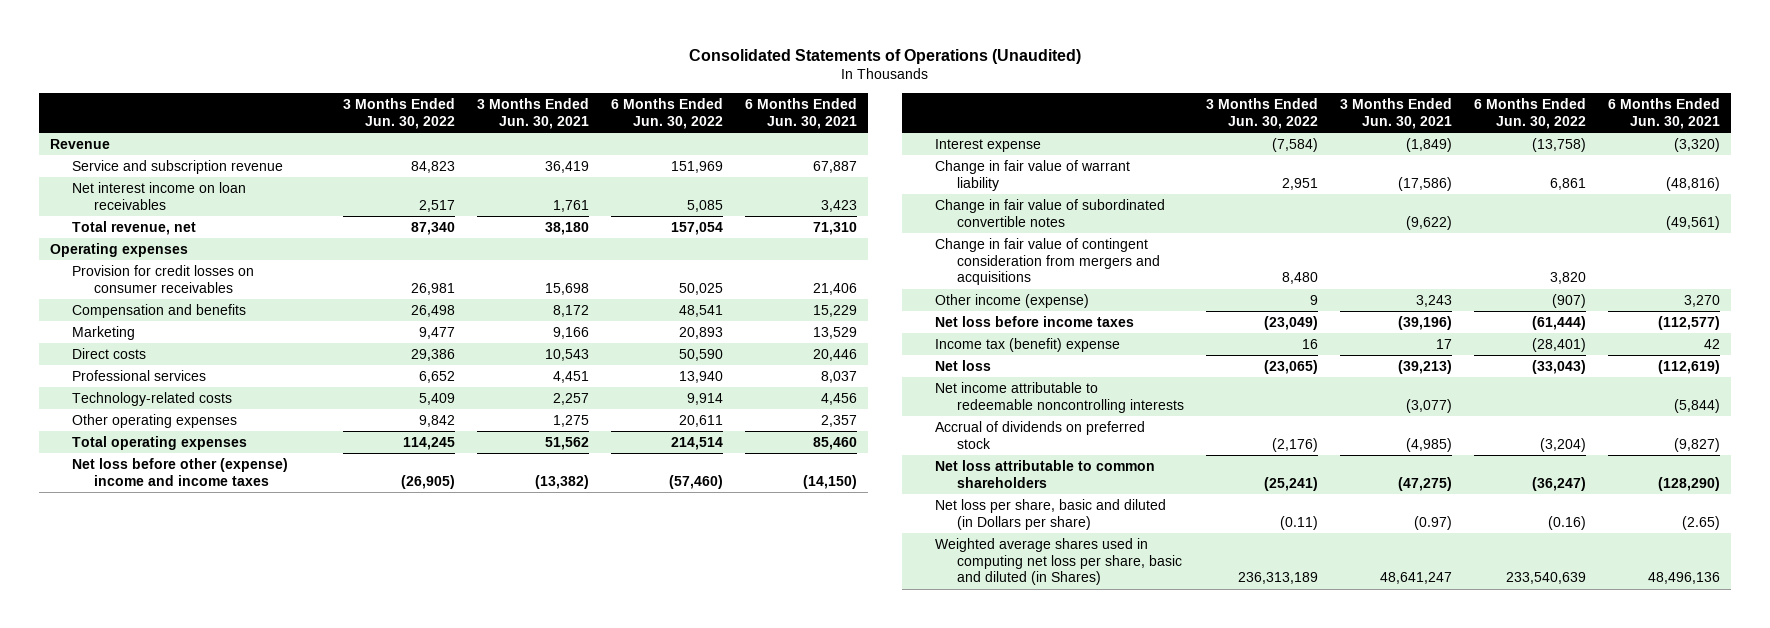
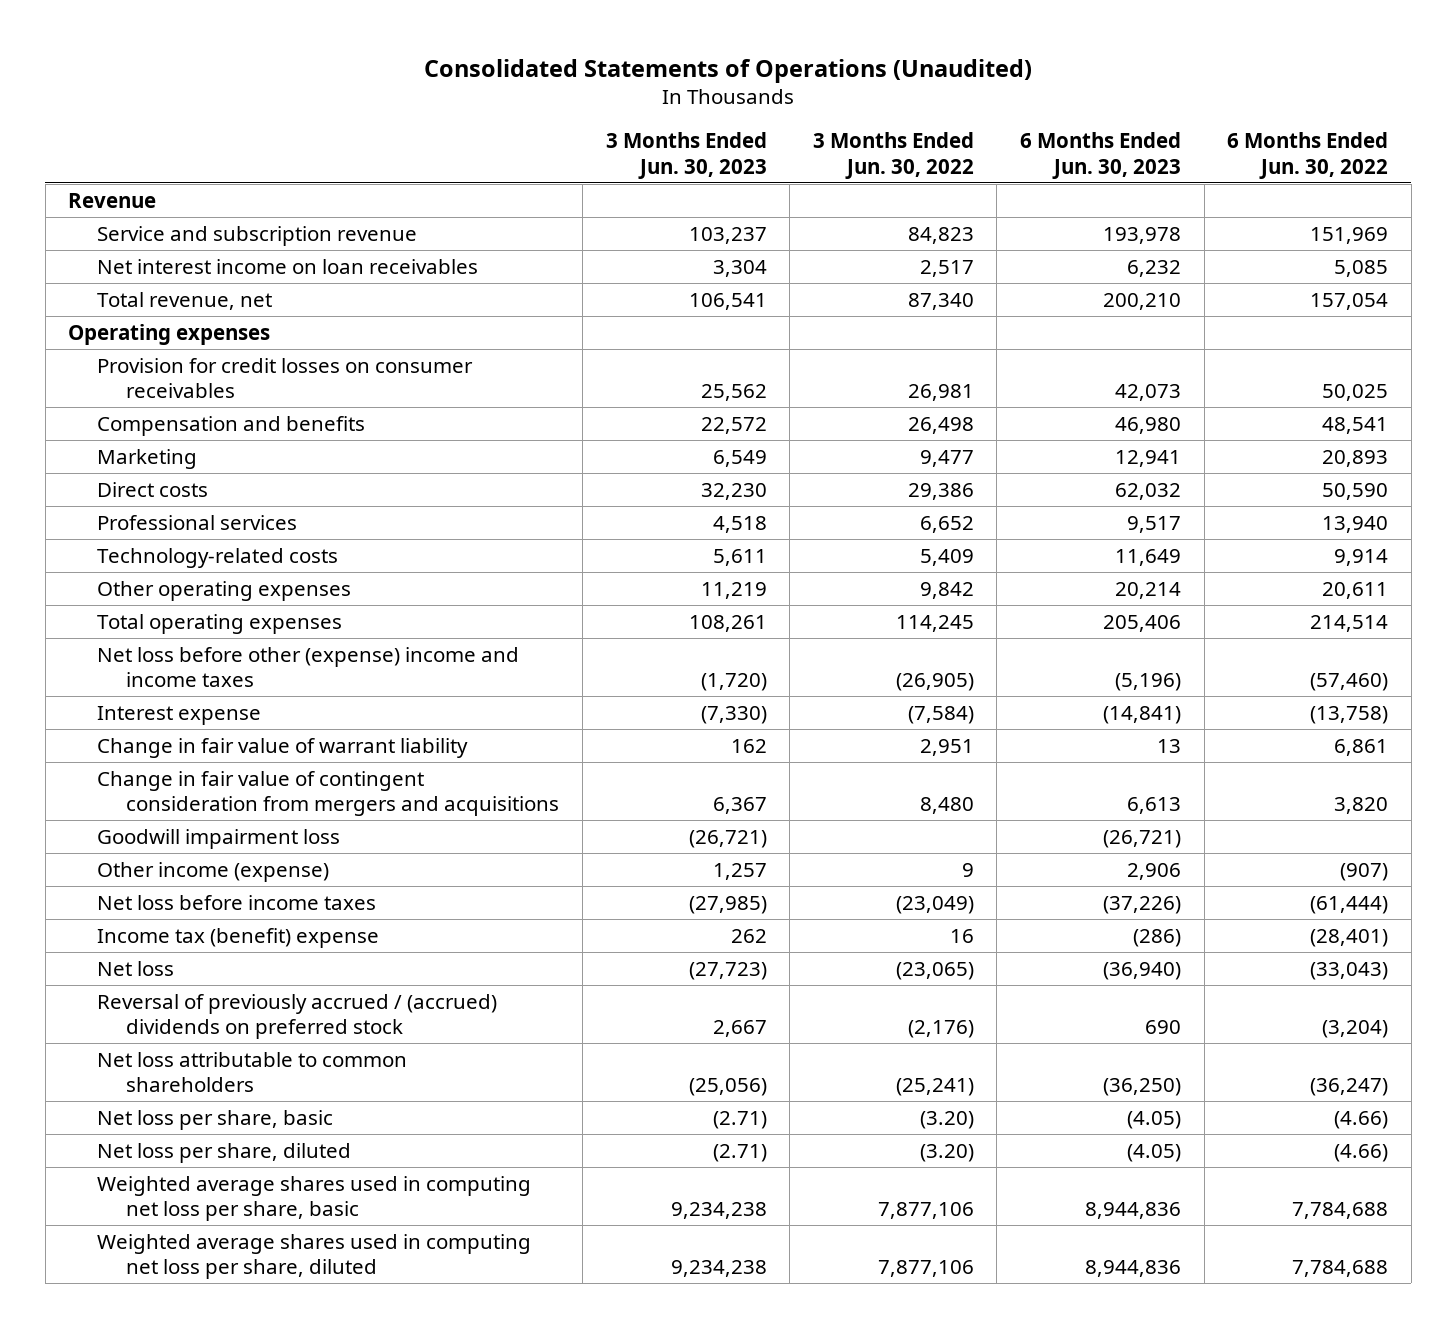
- | 3 Months Ended Jun. 30, 2022 | 3 Months Ended Jun. 30, 2021 | 6 Months Ended Jun. 30, 2022 | 6 Months Ended Jun. 30, 2021
+ | 3 Months Ended Jun. 30, 2023 | 3 Months Ended Jun. 30, 2022 | 6 Months Ended Jun. 30, 2023 | 6 Months Ended Jun. 30, 2022
- Change in fair value of subordinated convertible notes | | (9,622) | | (49,561)
+ Goodwill impairment loss | (26,721) | | (26,721) |
- Net income attributable to redeemable noncontrolling interests | | (3,077) | | (5,844)
- Accrual of dividends on preferred stock | (2,176) | (4,985) | (3,204) | (9,827)
+ Reversal of previously accrued / (accrued) dividends on preferred stock | 2,667 | (2,176) | 690 | (3,204)
- Net loss per share, basic and diluted (in Dollars per share) | (0.11) | (0.97) | (0.16) | (2.65)
- Weighted average shares used in computing net loss per share, basic and diluted (in Shares) | 236,313,189 | 48,641,247 | 233,540,639 | 48,496,136
+ Net loss per share, basic | (2.71) | (3.20) | (4.05) | (4.66)
+ Net loss per share, diluted | (2.71) | (3.20) | (4.05) | (4.66)
+ Weighted average shares used in computing net loss per share, basic | 9,234,238 | 7,877,106 | 8,944,836 | 7,784,688
+ Weighted average shares used in computing net loss per share, diluted | 9,234,238 | 7,877,106 | 8,944,836 | 7,784,688

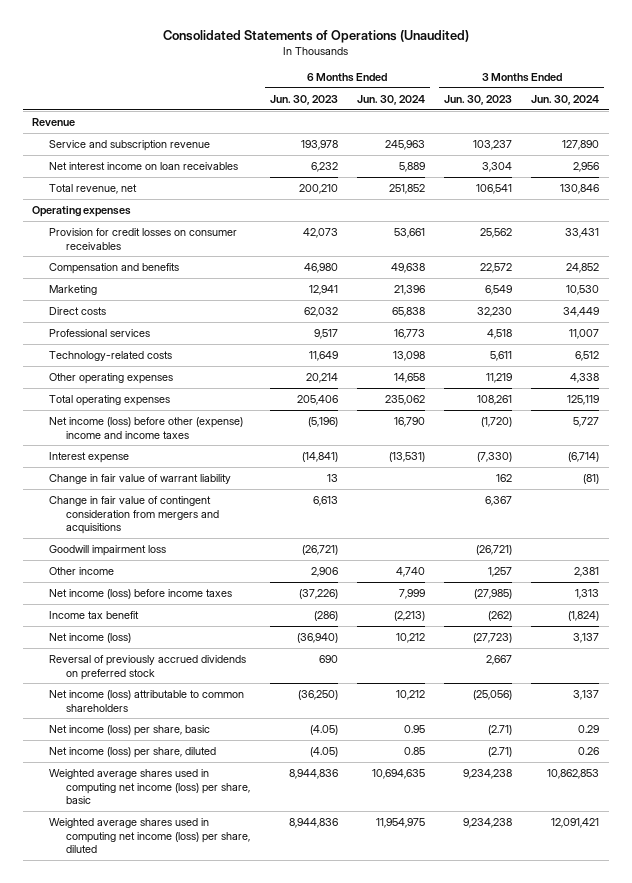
- | 3 Months Ended Jun. 30, 2023 | 3 Months Ended Jun. 30, 2022 | 6 Months Ended Jun. 30, 2023 | 6 Months Ended Jun. 30, 2022
+ | 6 Months Ended Jun. 30, 2023 | 6 Months Ended Jun. 30, 2024 | 3 Months Ended Jun. 30, 2023 | 3 Months Ended Jun. 30, 2024
- Net loss before other (expense) income and income taxes | (1,720) | (26,905) | (5,196) | (57,460)
+ Net income (loss) before other (expense) income and income taxes | (5,196) | 16,790 | (1,720) | 5,727
- Other income (expense) | 1,257 | 9 | 2,906 | (907)
- Net loss before income taxes | (27,985) | (23,049) | (37,226) | (61,444)
- Income tax (benefit) expense | 262 | 16 | (286) | (28,401)
- Net loss | (27,723) | (23,065) | (36,940) | (33,043)
- Reversal of previously accrued / (accrued) dividends on preferred stock | 2,667 | (2,176) | 690 | (3,204)
- Net loss attributable to common shareholders | (25,056) | (25,241) | (36,250) | (36,247)
- Net loss per share, basic | (2.71) | (3.20) | (4.05) | (4.66)
- Net loss per share, diluted | (2.71) | (3.20) | (4.05) | (4.66)
- Weighted average shares used in computing net loss per share, basic | 9,234,238 | 7,877,106 | 8,944,836 | 7,784,688
- Weighted average shares used in computing net loss per share, diluted | 9,234,238 | 7,877,106 | 8,944,836 | 7,784,688
+ Other income | 2,906 | 4,740 | 1,257 | 2,381
+ Net income (loss) before income taxes | (37,226) | 7,999 | (27,985) | 1,313
+ Income tax benefit | (286) | (2,213) | (262) | (1,824)
+ Net income (loss) | (36,940) | 10,212 | (27,723) | 3,137
+ Reversal of previously accrued dividends on preferred stock | 690 | | 2,667 |
+ Net income (loss) attributable to common shareholders | (36,250) | 10,212 | (25,056) | 3,137
+ Net income (loss) per share, basic | (4.05) | 0.95 | (2.71) | 0.29
+ Net income (loss) per share, diluted | (4.05) | 0.85 | (2.71) | 0.26
+ Weighted average shares used in computing net income (loss) per share, basic | 8,944,836 | 10,694,635 | 9,234,238 | 10,862,853
+ Weighted average shares used in computing net income (loss) per share, diluted | 8,944,836 | 11,954,975 | 9,234,238 | 12,091,421

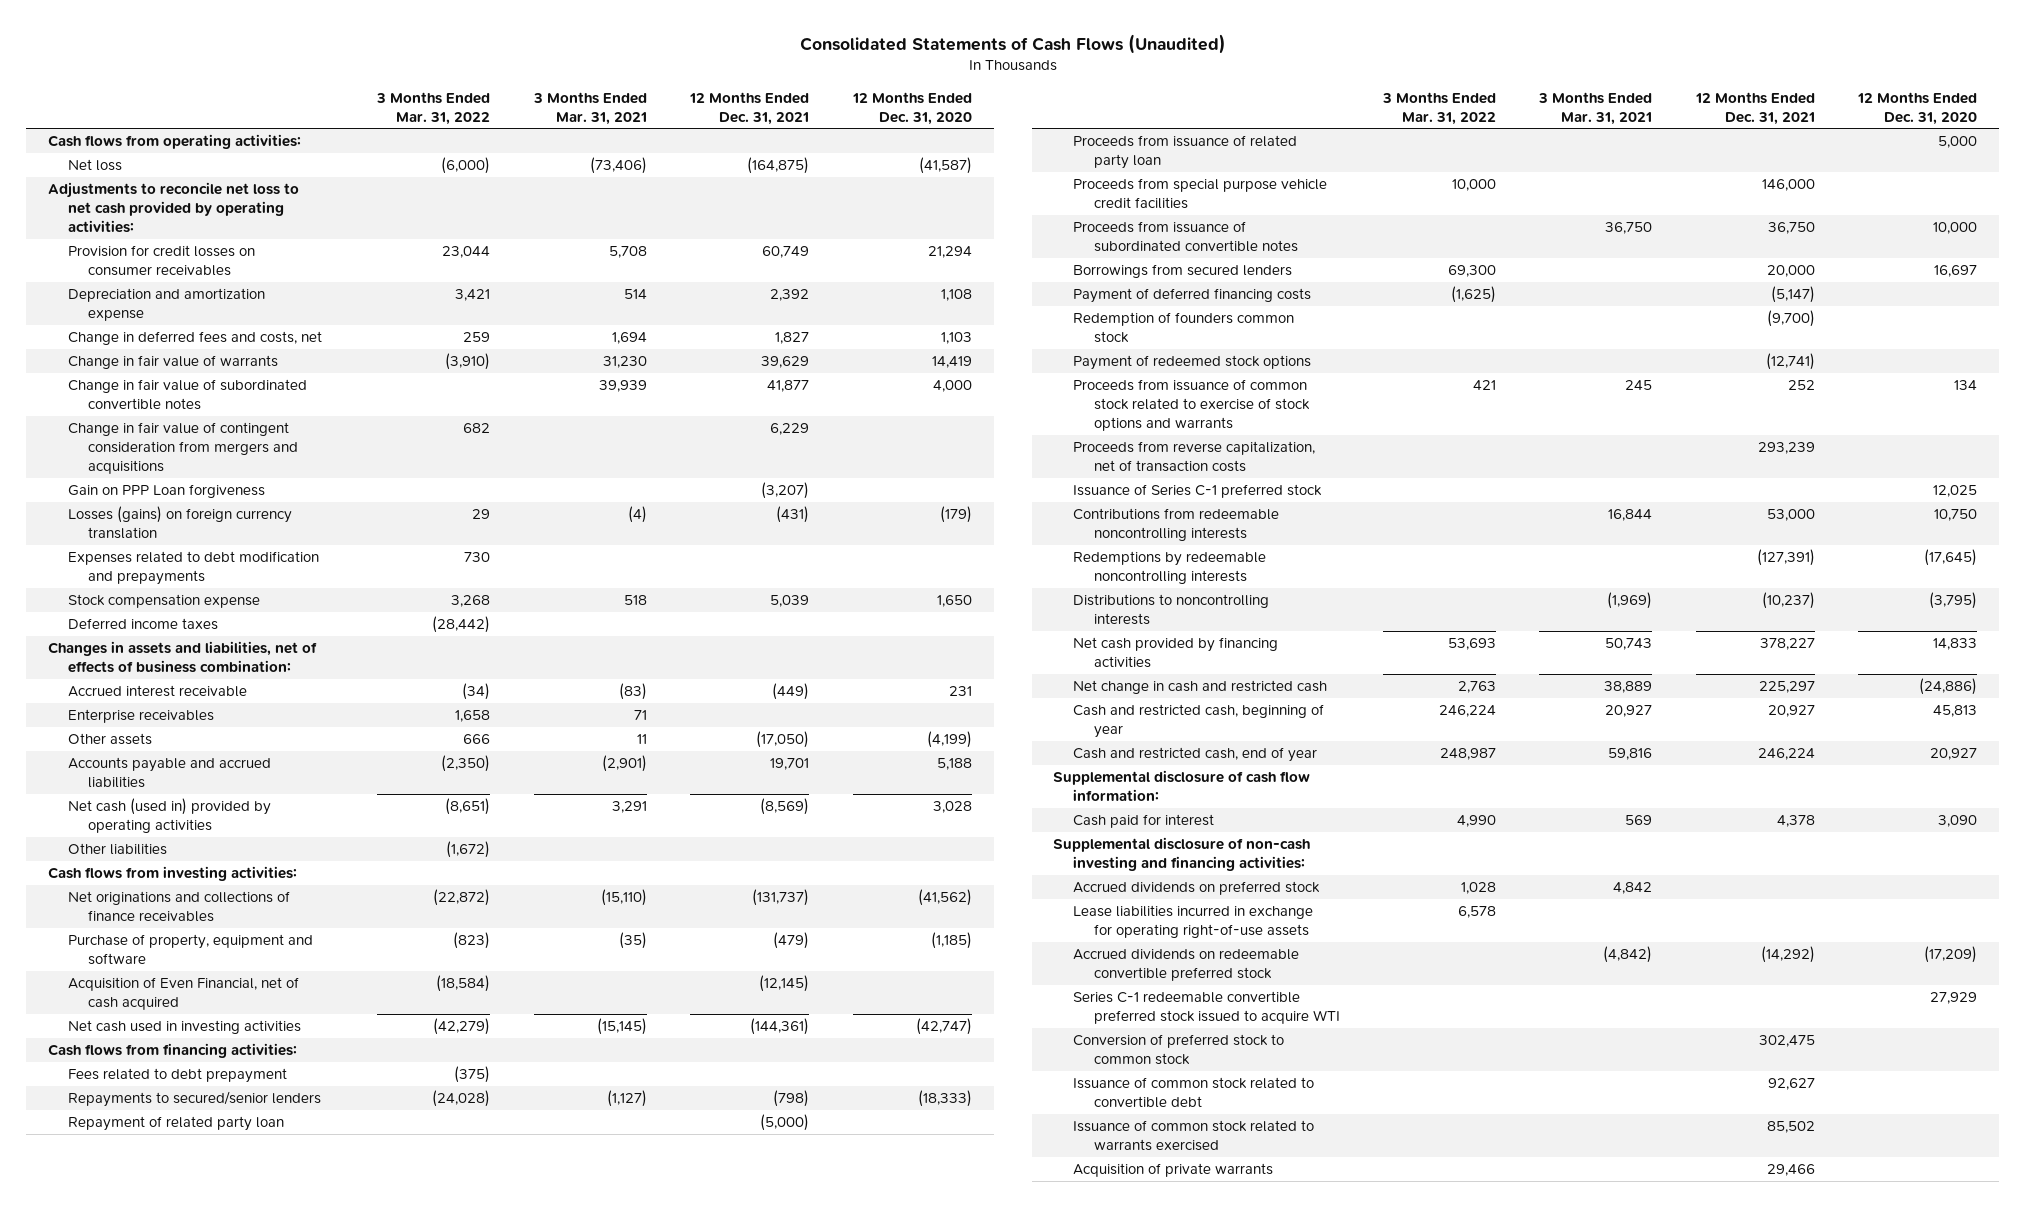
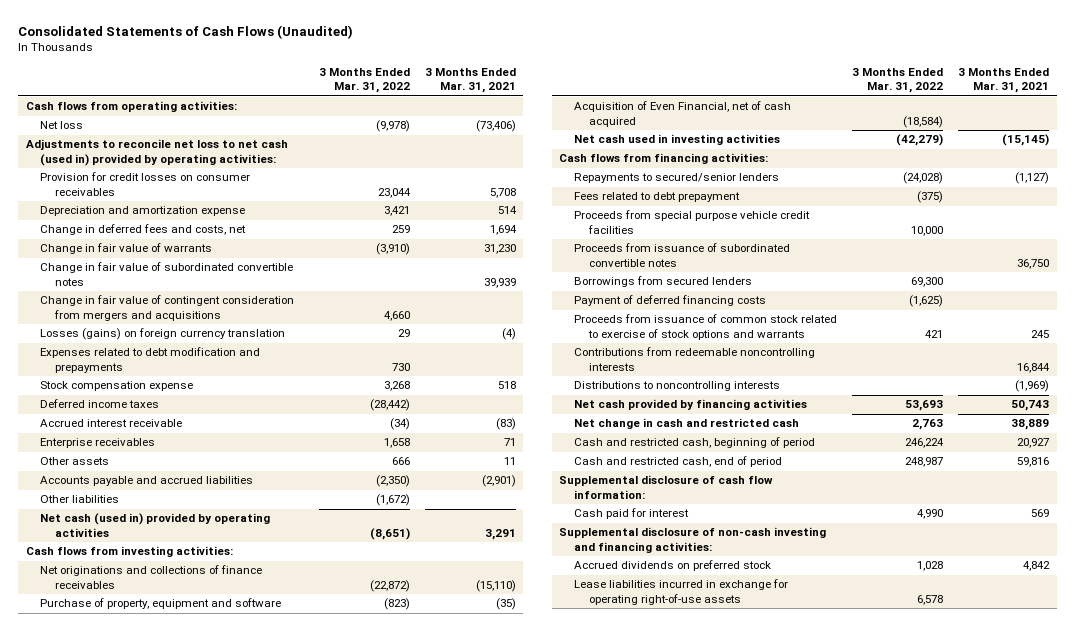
- | 3 Months Ended Mar. 31, 2022 | 3 Months Ended Mar. 31, 2021 | 12 Months Ended Dec. 31, 2021 | 12 Months Ended Dec. 31, 2020
+ | 3 Months Ended Mar. 31, 2022 | 3 Months Ended Mar. 31, 2021
- Net loss | (6,000) | (73,406) | (164,875) | (41,587)
- Adjustments to reconcile net loss to net cash provided by operating activities:
+ Net loss | (9,978) | (73,406)
+ Adjustments to reconcile net loss to net cash (used in) provided by operating activities:
- Change in fair value of contingent consideration from mergers and acquisitions | 682 | | 6,229 |
- Gain on PPP Loan forgiveness | | | (3,207) |
+ Change in fair value of contingent consideration from mergers and acquisitions | 4,660 |
- Changes in assets and liabilities, net of effects of business combination:
moved down: Net cash (used in) provided by operating activities | (8,651) | 3,291
- Repayment of related party loan | | | (5,000) |
- Proceeds from issuance of related party loan | | | | 5,000
moved down: Fees related to debt prepayment | (375) |
- Redemption of founders common stock | | | (9,700) |
- Payment of redeemed stock options | | | (12,741) |
- Proceeds from reverse capitalization, net of transaction costs | | | 293,239 |
- Issuance of Series C-1 preferred stock | | | | 12,025
- Redemptions by redeemable noncontrolling interests | | | (127,391) | (17,645)
- Cash and restricted cash, beginning of year | 246,224 | 20,927 | 20,927 | 45,813
- Cash and restricted cash, end of year | 248,987 | 59,816 | 246,224 | 20,927
+ Cash and restricted cash, beginning of period | 246,224 | 20,927
+ Cash and restricted cash, end of period | 248,987 | 59,816
- Accrued dividends on redeemable convertible preferred stock | | (4,842) | (14,292) | (17,209)
- Series C-1 redeemable convertible preferred stock issued to acquire WTI | | | | 27,929
- Conversion of preferred stock to common stock | | | 302,475 |
- Issuance of common stock related to convertible debt | | | 92,627 |
- Issuance of common stock related to warrants exercised | | | 85,502 |
- Acquisition of private warrants | | | 29,466 |

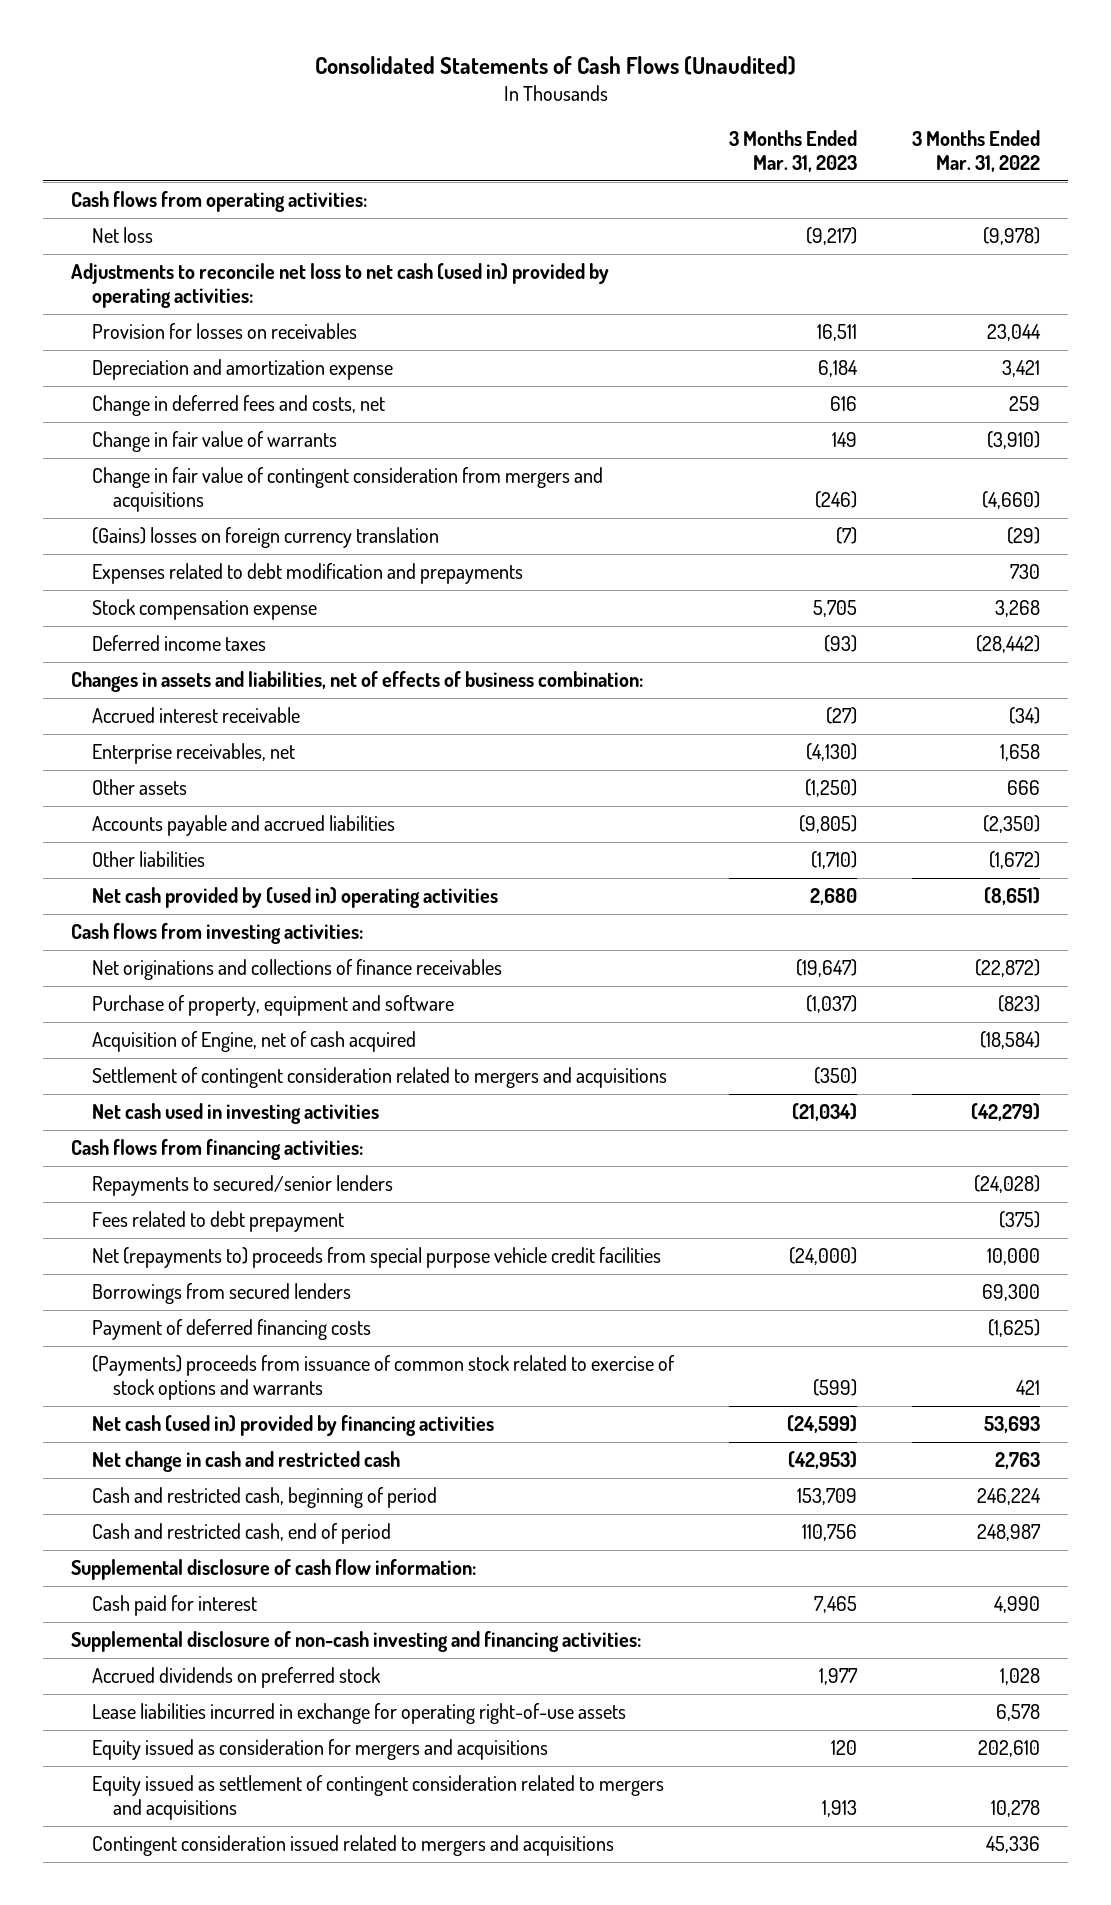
- | 3 Months Ended Mar. 31, 2022 | 3 Months Ended Mar. 31, 2021
+ | 3 Months Ended Mar. 31, 2023 | 3 Months Ended Mar. 31, 2022
- Provision for credit losses on consumer receivables | 23,044 | 5,708
+ Provision for losses on receivables | 16,511 | 23,044
- Change in fair value of subordinated convertible notes | | 39,939
- Change in fair value of contingent consideration from mergers and acquisitions | 4,660 |
- Losses (gains) on foreign currency translation | 29 | (4)
+ Change in fair value of contingent consideration from mergers and acquisitions | (246) | (4,660)
+ (Gains) losses on foreign currency translation | (7) | (29)
+ Changes in assets and liabilities, net of effects of business combination:
- Enterprise receivables | 1,658 | 71
+ Enterprise receivables, net | (4,130) | 1,658
- Net cash (used in) provided by operating activities | (8,651) | 3,291
+ Net cash provided by (used in) operating activities | 2,680 | (8,651)
- Acquisition of Even Financial, net of cash acquired | (18,584) |
+ Acquisition of Engine, net of cash acquired | | (18,584)
+ Settlement of contingent consideration related to mergers and acquisitions | (350) |
- Proceeds from special purpose vehicle credit facilities | 10,000 |
- Proceeds from issuance of subordinated convertible notes | | 36,750
+ Net (repayments to) proceeds from special purpose vehicle credit facilities | (24,000) | 10,000
- Proceeds from issuance of common stock related to exercise of stock options and warrants | 421 | 245
- Contributions from redeemable noncontrolling interests | | 16,844
- Distributions to noncontrolling interests | | (1,969)
- Net cash provided by financing activities | 53,693 | 50,743
+ (Payments) proceeds from issuance of common stock related to exercise of stock options and warrants | (599) | 421
+ Net cash (used in) provided by financing activities | (24,599) | 53,693
+ Equity issued as consideration for mergers and acquisitions | 120 | 202,610
+ Equity issued as settlement of contingent consideration related to mergers and acquisitions | 1,913 | 10,278
+ Contingent consideration issued related to mergers and acquisitions | | 45,336

